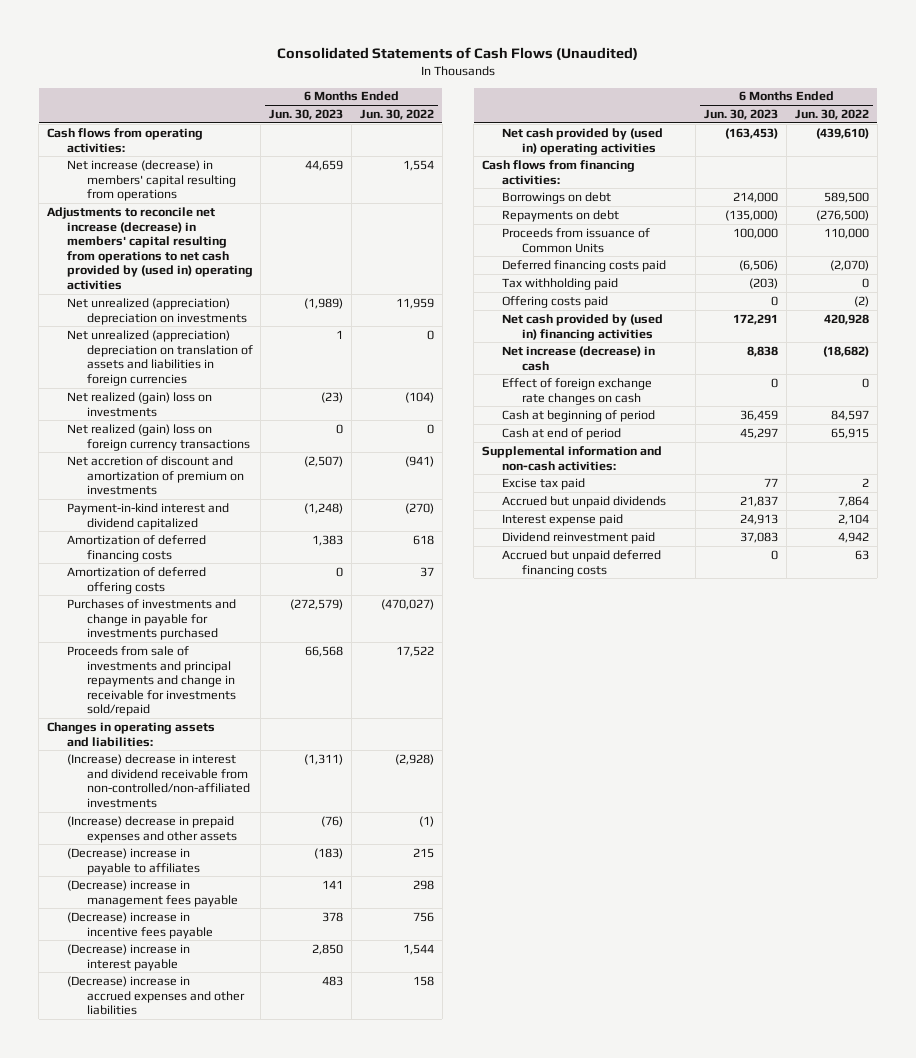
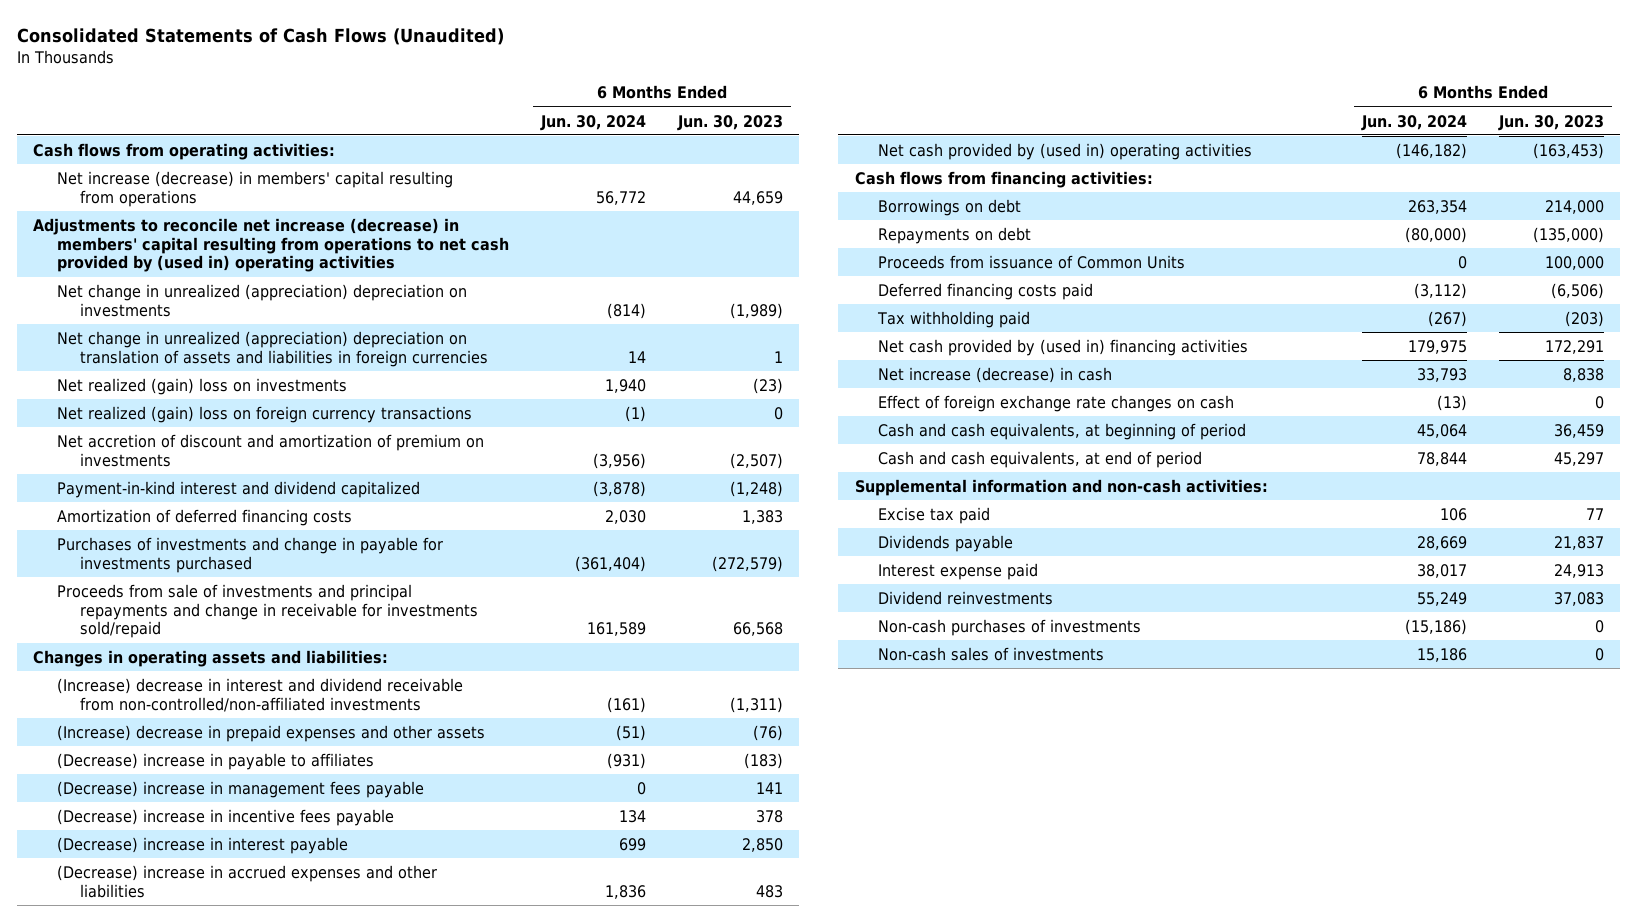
- | 6 Months Ended Jun. 30, 2023 | 6 Months Ended Jun. 30, 2022
+ | 6 Months Ended Jun. 30, 2024 | 6 Months Ended Jun. 30, 2023
- Net unrealized (appreciation) depreciation on investments | (1,989) | 11,959
- Net unrealized (appreciation) depreciation on translation of assets and liabilities in foreign currencies | 1 | 0
+ Net change in unrealized (appreciation) depreciation on investments | (814) | (1,989)
+ Net change in unrealized (appreciation) depreciation on translation of assets and liabilities in foreign currencies | 14 | 1
- Amortization of deferred offering costs | 0 | 37
- Offering costs paid | 0 | (2)
- Cash at beginning of period | 36,459 | 84,597
- Cash at end of period | 45,297 | 65,915
+ Cash and cash equivalents, at beginning of period | 45,064 | 36,459
+ Cash and cash equivalents, at end of period | 78,844 | 45,297
- Accrued but unpaid dividends | 21,837 | 7,864
+ Dividends payable | 28,669 | 21,837
- Dividend reinvestment paid | 37,083 | 4,942
- Accrued but unpaid deferred financing costs | 0 | 63
+ Dividend reinvestments | 55,249 | 37,083
+ Non-cash purchases of investments | (15,186) | 0
+ Non-cash sales of investments | 15,186 | 0

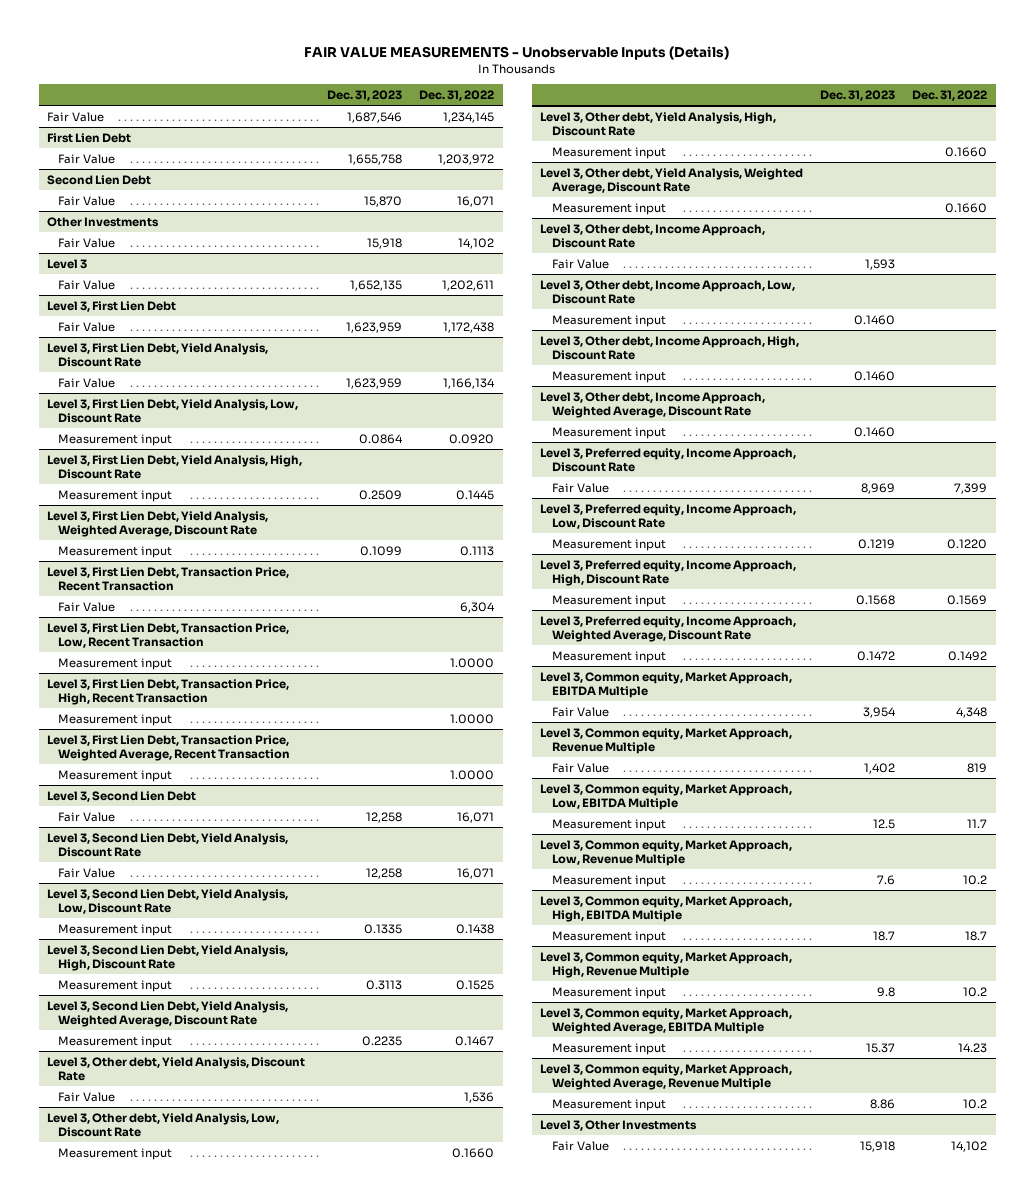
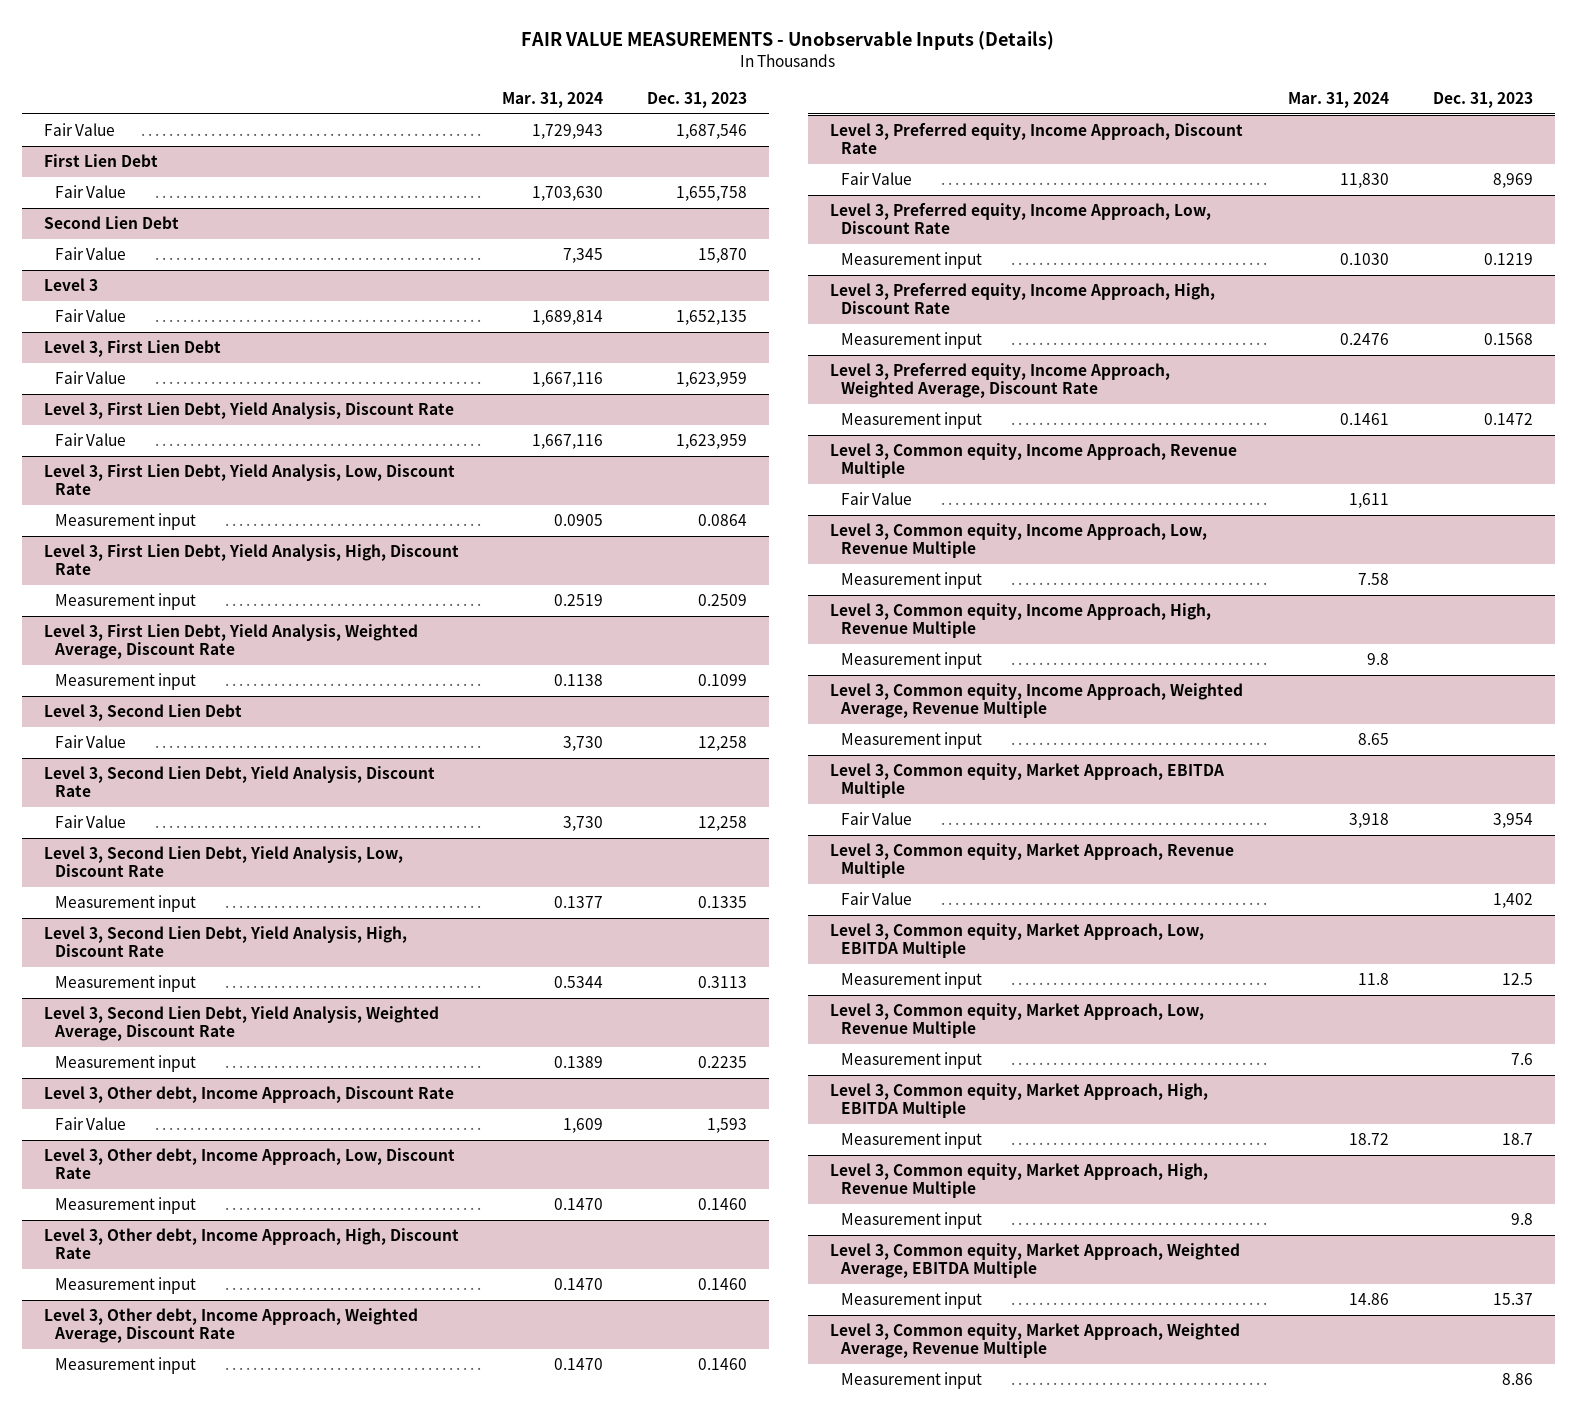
- | Dec. 31, 2023 | Dec. 31, 2022
+ | Mar. 31, 2024 | Dec. 31, 2023
- Other Investments
- Fair Value | 15,918 | 14,102
- Level 3, First Lien Debt, Transaction Price, Recent Transaction
- Fair Value | | 6,304
- Level 3, First Lien Debt, Transaction Price, Low, Recent Transaction
- Measurement input | | 1.0000
- Level 3, First Lien Debt, Transaction Price, High, Recent Transaction
- Measurement input | | 1.0000
- Level 3, First Lien Debt, Transaction Price, Weighted Average, Recent Transaction
- Measurement input | | 1.0000
- Level 3, Other debt, Yield Analysis, Discount Rate
- Fair Value | | 1,536
- Level 3, Other debt, Yield Analysis, Low, Discount Rate
- Measurement input | | 0.1660
- Level 3, Other debt, Yield Analysis, High, Discount Rate
- Measurement input | | 0.1660
- Level 3, Other debt, Yield Analysis, Weighted Average, Discount Rate
- Measurement input | | 0.1660
+ Level 3, Common equity, Income Approach, Revenue Multiple
+ Fair Value | 1,611 |
+ Level 3, Common equity, Income Approach, Low, Revenue Multiple
+ Measurement input | 7.58 |
+ Level 3, Common equity, Income Approach, High, Revenue Multiple
+ Measurement input | 9.8 |
+ Level 3, Common equity, Income Approach, Weighted Average, Revenue Multiple
+ Measurement input | 8.65 |
- Level 3, Other Investments
- Fair Value | 15,918 | 14,102

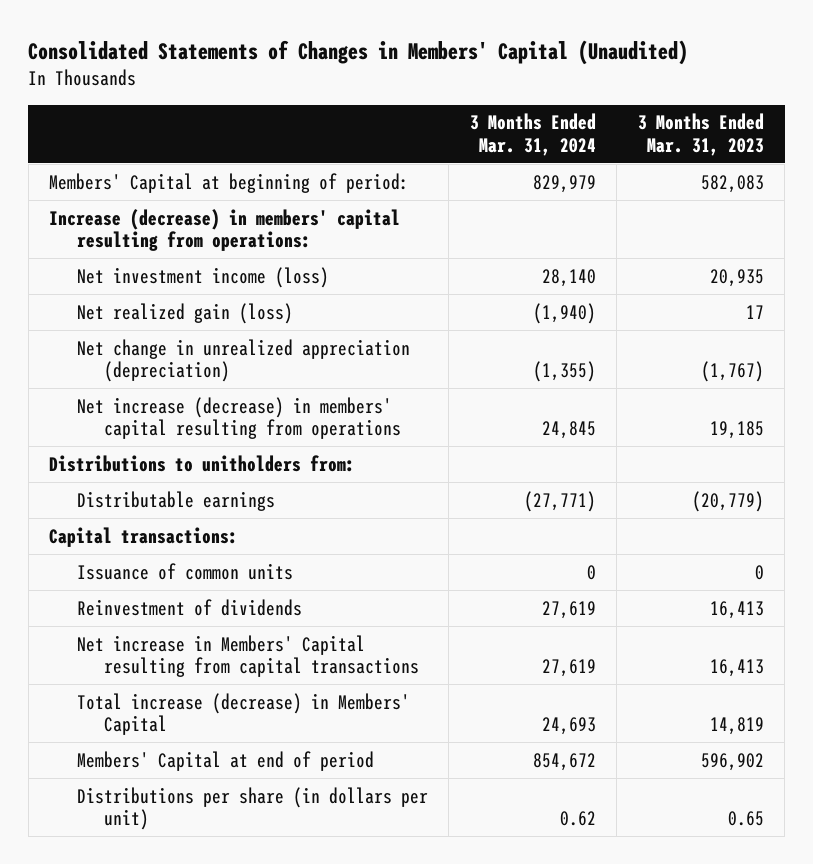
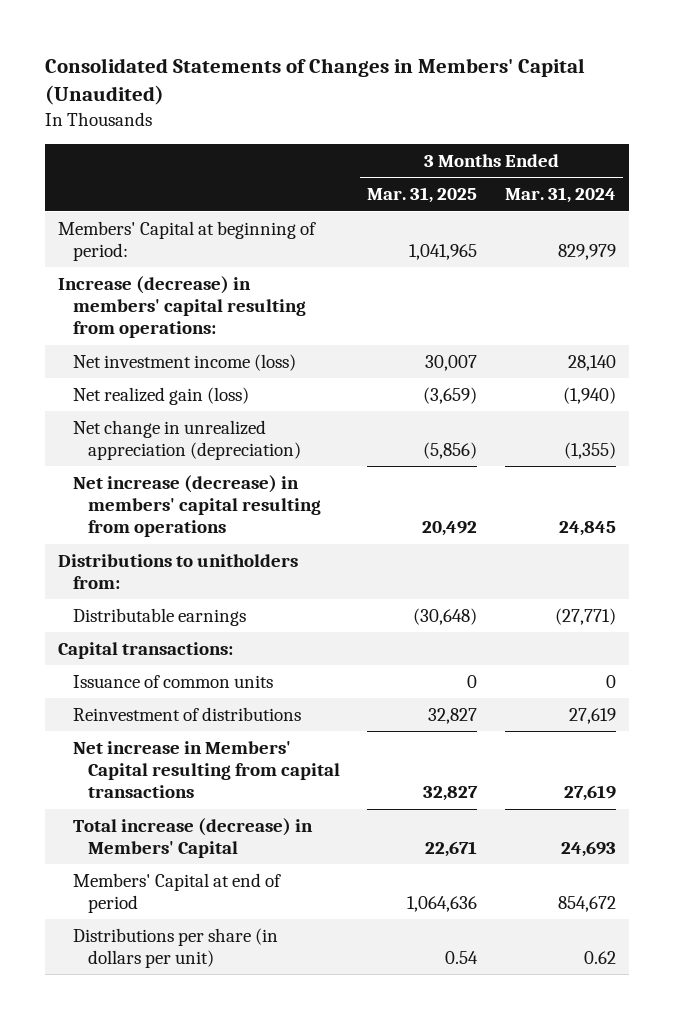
- | 3 Months Ended Mar. 31, 2024 | 3 Months Ended Mar. 31, 2023
+ | 3 Months Ended Mar. 31, 2025 | 3 Months Ended Mar. 31, 2024
- Reinvestment of dividends | 27,619 | 16,413
+ Reinvestment of distributions | 32,827 | 27,619

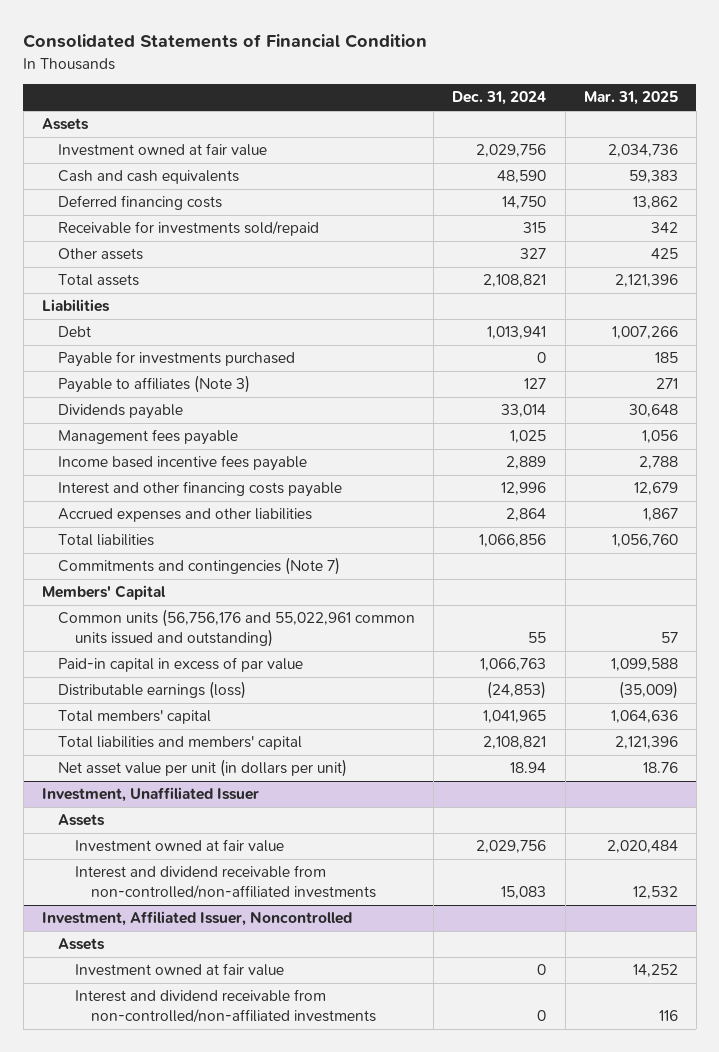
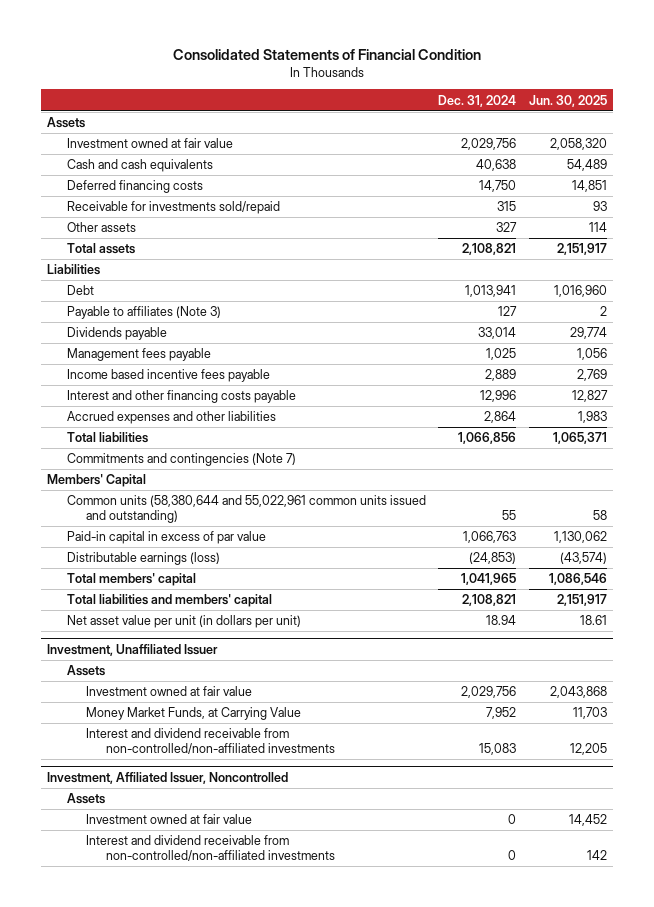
- | Dec. 31, 2024 | Mar. 31, 2025
+ | Dec. 31, 2024 | Jun. 30, 2025
- Cash and cash equivalents | 48,590 | 59,383
+ Cash and cash equivalents | 40,638 | 54,489
- Payable for investments purchased | 0 | 185
- Common units (56,756,176 and 55,022,961 common units issued and outstanding) | 55 | 57
+ Common units (58,380,644 and 55,022,961 common units issued and outstanding) | 55 | 58
@ Investment, Unaffiliated Issuer
+ Money Market Funds, at Carrying Value | 7,952 | 11,703

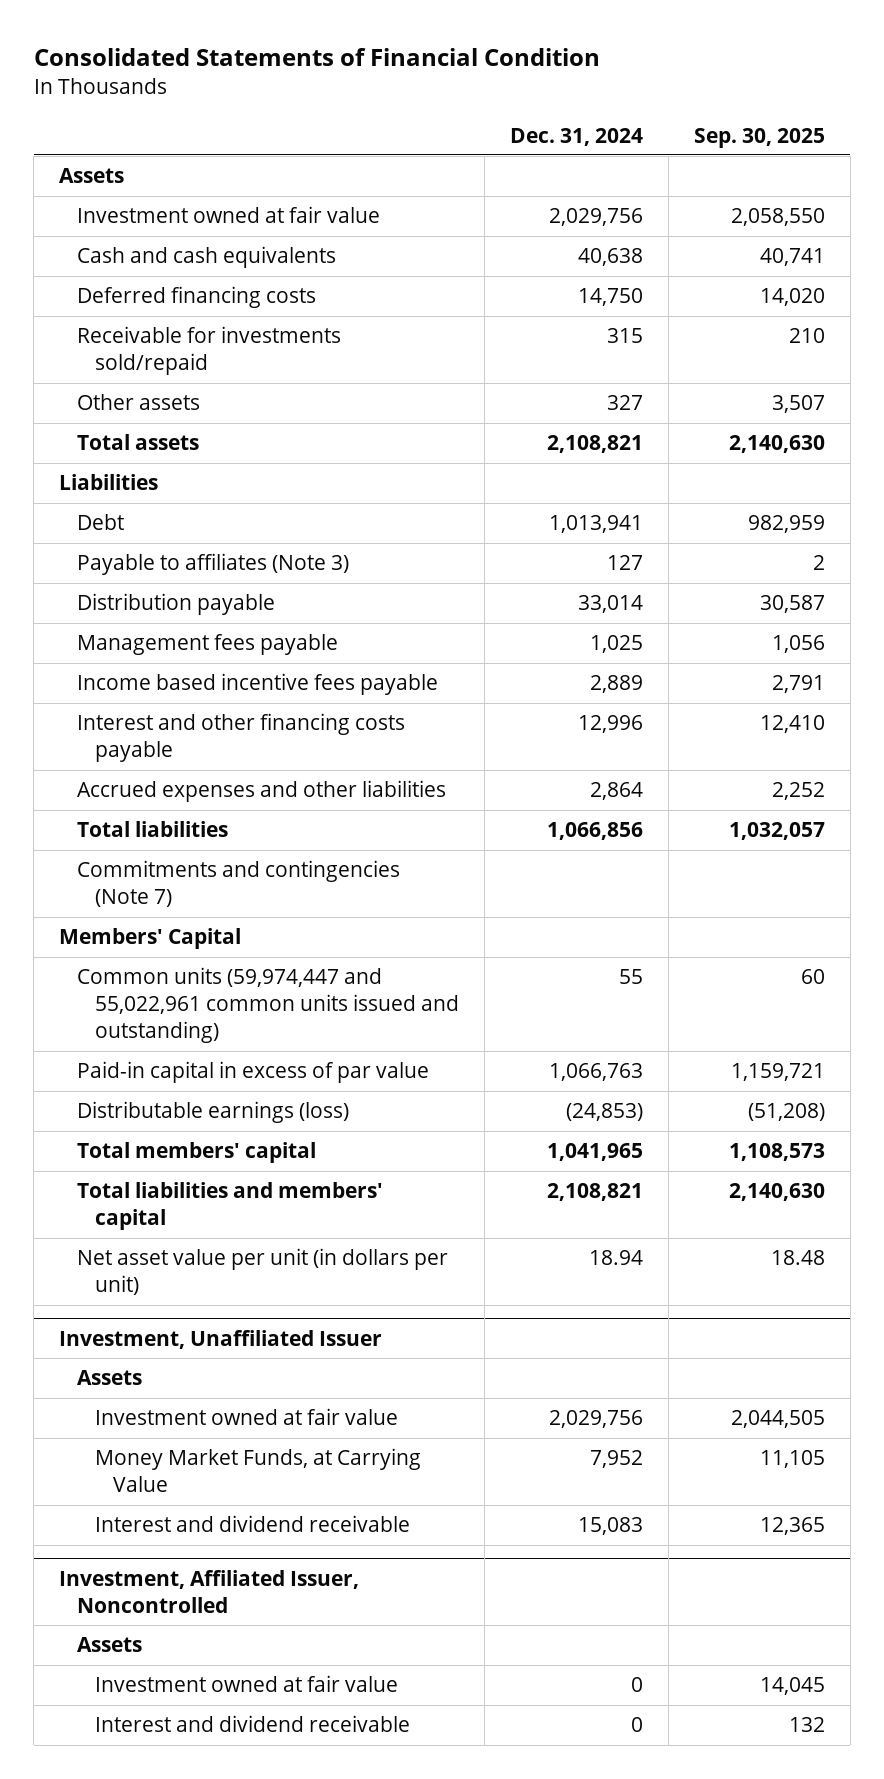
- | Dec. 31, 2024 | Jun. 30, 2025
+ | Dec. 31, 2024 | Sep. 30, 2025
- Dividends payable | 33,014 | 29,774
+ Distribution payable | 33,014 | 30,587
- Common units (58,380,644 and 55,022,961 common units issued and outstanding) | 55 | 58
+ Common units (59,974,447 and 55,022,961 common units issued and outstanding) | 55 | 60
@ Investment, Unaffiliated Issuer
- Interest and dividend receivable from non-controlled/non-affiliated investments | 15,083 | 12,205
+ Interest and dividend receivable | 15,083 | 12,365
@ Investment, Affiliated Issuer, Noncontrolled
- Interest and dividend receivable from non-controlled/non-affiliated investments | 0 | 142
+ Interest and dividend receivable | 0 | 132

